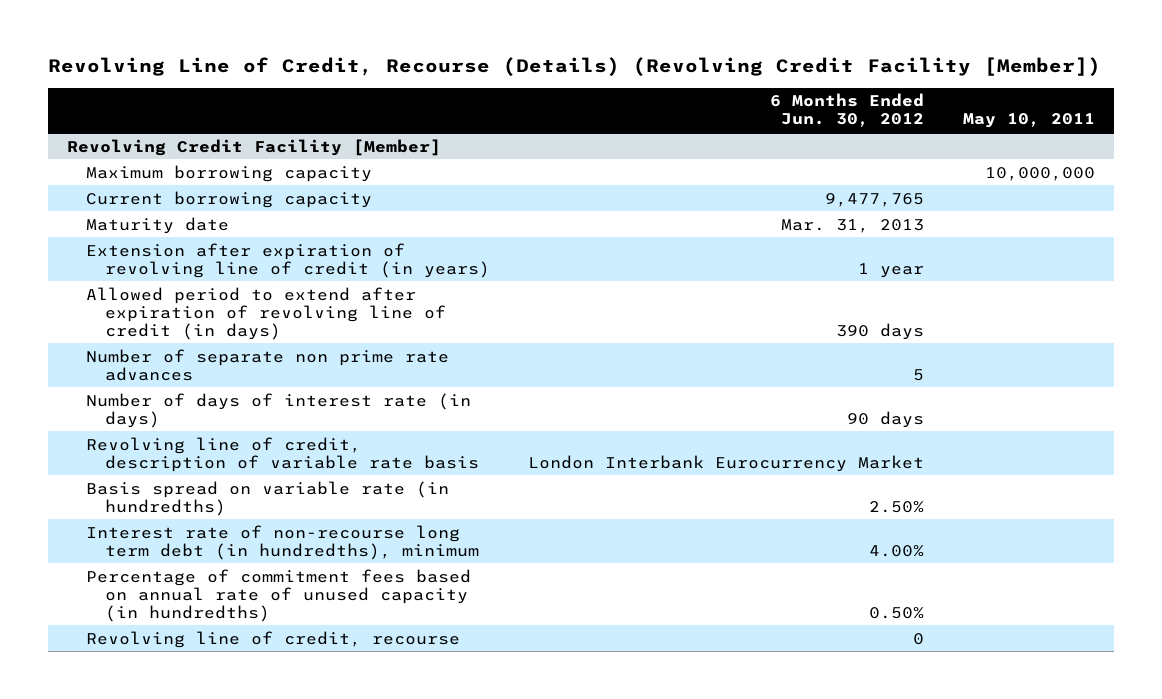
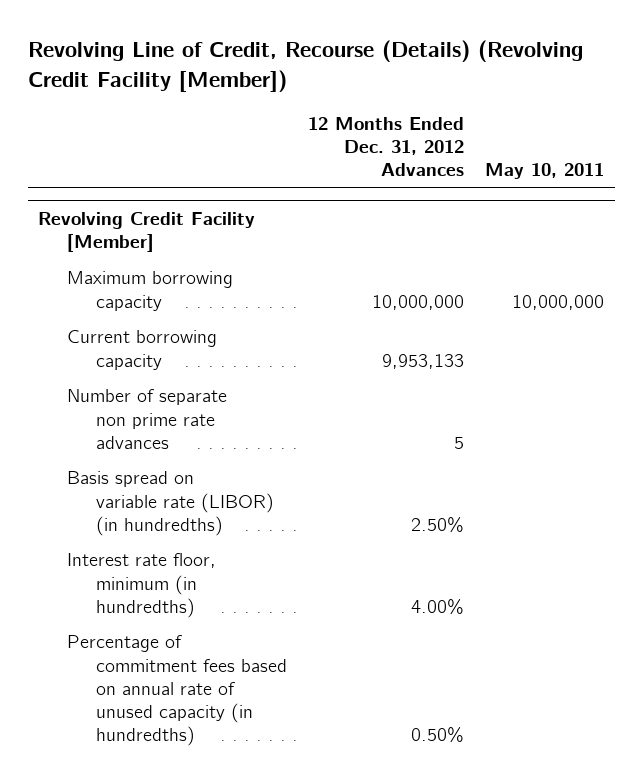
- | 6 Months Ended Jun. 30, 2012 | May 10, 2011
+ | 12 Months Ended Dec. 31, 2012 Advances | May 10, 2011
@ Revolving Credit Facility [Member]
- Maturity date | Mar. 31, 2013 |
- Extension after expiration of revolving line of credit (in years) | 1 year |
- Allowed period to extend after expiration of revolving line of credit (in days) | 390 days |
- Number of days of interest rate (in days) | 90 days |
- Revolving line of credit, description of variable rate basis | London Interbank Eurocurrency Market |
- Basis spread on variable rate (in hundredths) | 2.50% |
- Interest rate of non-recourse long term debt (in hundredths), minimum | 4.00% |
+ Basis spread on variable rate (LIBOR) (in hundredths) | 2.50% |
+ Interest rate floor, minimum (in hundredths) | 4.00% |
- Revolving line of credit, recourse | 0 |

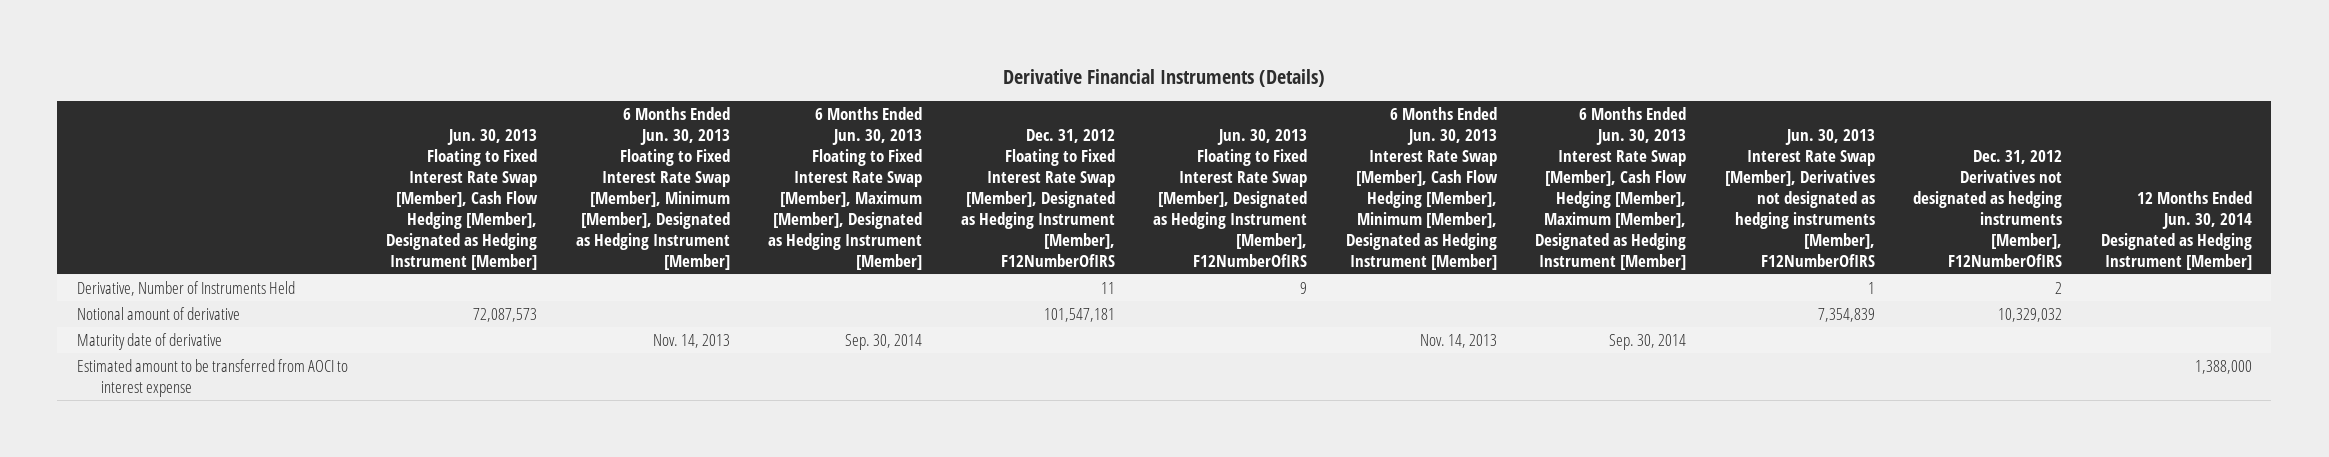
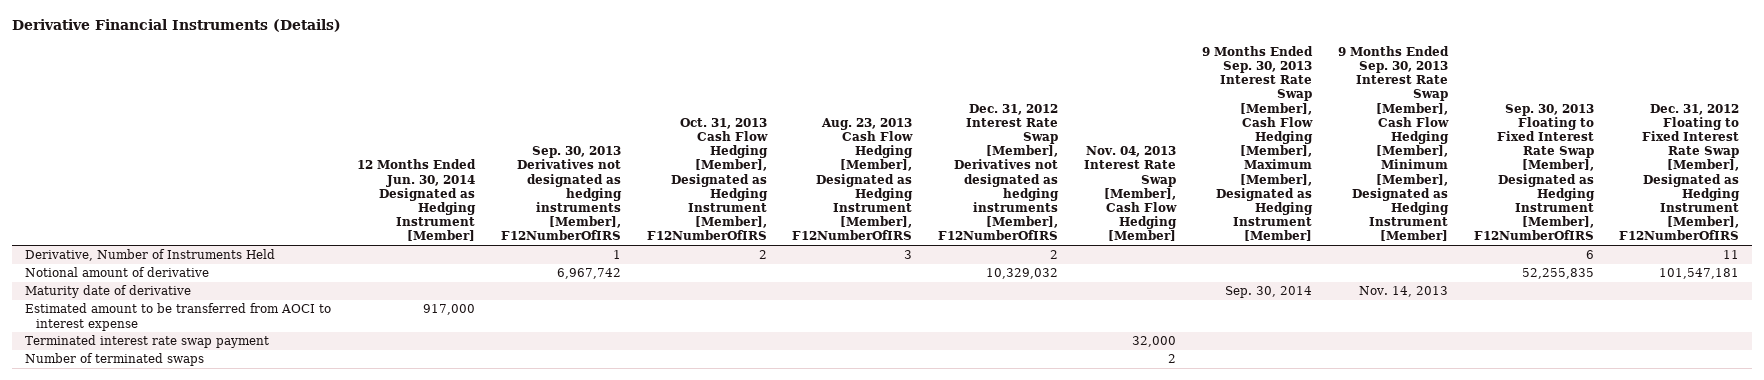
- | Jun. 30, 2013 Floating to Fixed Interest Rate Swap [Member], Cash Flow Hedging [Member], Designated as Hedging Instrument [Member] | 6 Months Ended Jun. 30, 2013 Floating to Fixed Interest Rate Swap [Member], Minimum [Member], Designated as Hedging Instrument [Member] | 6 Months Ended Jun. 30, 2013 Floating to Fixed Interest Rate Swap [Member], Maximum [Member], Designated as Hedging Instrument [Member] | Dec. 31, 2012 Floating to Fixed Interest Rate Swap [Member], Designated as Hedging Instrument [Member], F12NumberOfIRS | Jun. 30, 2013 Floating to Fixed Interest Rate Swap [Member], Designated as Hedging Instrument [Member], F12NumberOfIRS | 6 Months Ended Jun. 30, 2013 Interest Rate Swap [Member], Cash Flow Hedging [Member], Minimum [Member], Designated as Hedging Instrument [Member] | 6 Months Ended Jun. 30, 2013 Interest Rate Swap [Member], Cash Flow Hedging [Member], Maximum [Member], Designated as Hedging Instrument [Member] | Jun. 30, 2013 Interest Rate Swap [Member], Derivatives not designated as hedging instruments [Member], F12NumberOfIRS | Dec. 31, 2012 Derivatives not designated as hedging instruments [Member], F12NumberOfIRS | 12 Months Ended Jun. 30, 2014 Designated as Hedging Instrument [Member]
+ | 12 Months Ended Jun. 30, 2014 Designated as Hedging Instrument [Member] | Sep. 30, 2013 Derivatives not designated as hedging instruments [Member], F12NumberOfIRS | Oct. 31, 2013 Cash Flow Hedging [Member], Designated as Hedging Instrument [Member], F12NumberOfIRS | Aug. 23, 2013 Cash Flow Hedging [Member], Designated as Hedging Instrument [Member], F12NumberOfIRS | Dec. 31, 2012 Interest Rate Swap [Member], Derivatives not designated as hedging instruments [Member], F12NumberOfIRS | Nov. 04, 2013 Interest Rate Swap [Member], Cash Flow Hedging [Member] | 9 Months Ended Sep. 30, 2013 Interest Rate Swap [Member], Cash Flow Hedging [Member], Maximum [Member], Designated as Hedging Instrument [Member] | 9 Months Ended Sep. 30, 2013 Interest Rate Swap [Member], Cash Flow Hedging [Member], Minimum [Member], Designated as Hedging Instrument [Member] | Sep. 30, 2013 Floating to Fixed Interest Rate Swap [Member], Designated as Hedging Instrument [Member], F12NumberOfIRS | Dec. 31, 2012 Floating to Fixed Interest Rate Swap [Member], Designated as Hedging Instrument [Member], F12NumberOfIRS
- Estimated amount to be transferred from AOCI to interest expense | | | | | | | | | | 1,388,000
+ Estimated amount to be transferred from AOCI to interest expense | 917,000 | | | | | | | | |
+ Terminated interest rate swap payment | | | | | | 32,000 | | | |
+ Number of terminated swaps | | | | | | 2 | | | |

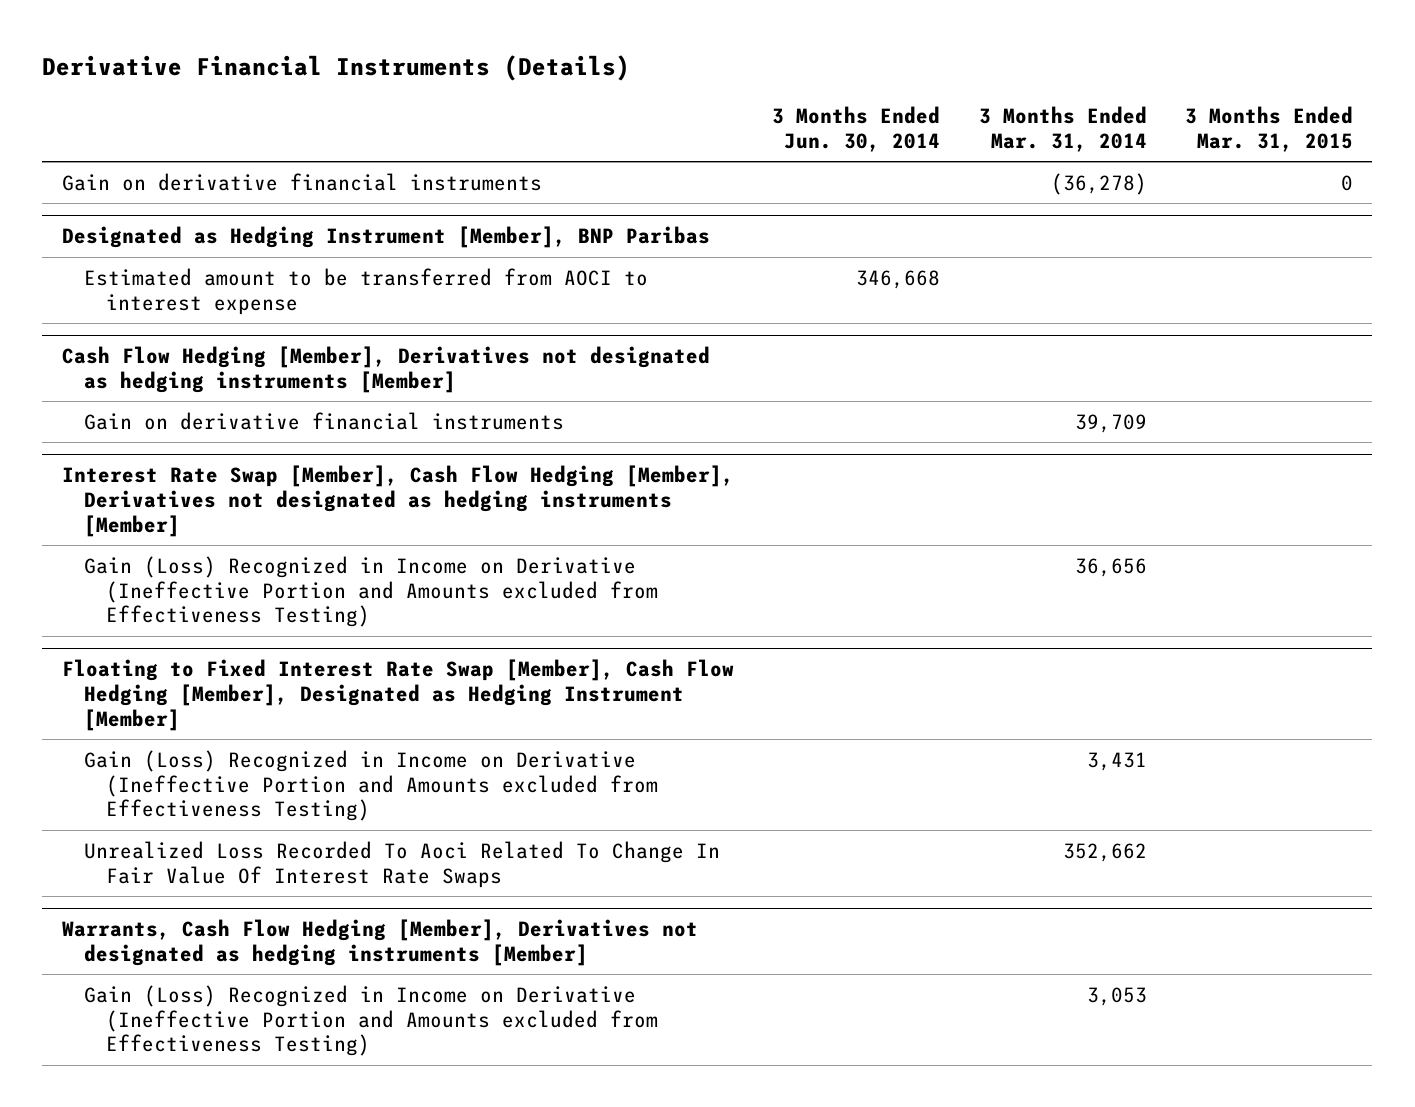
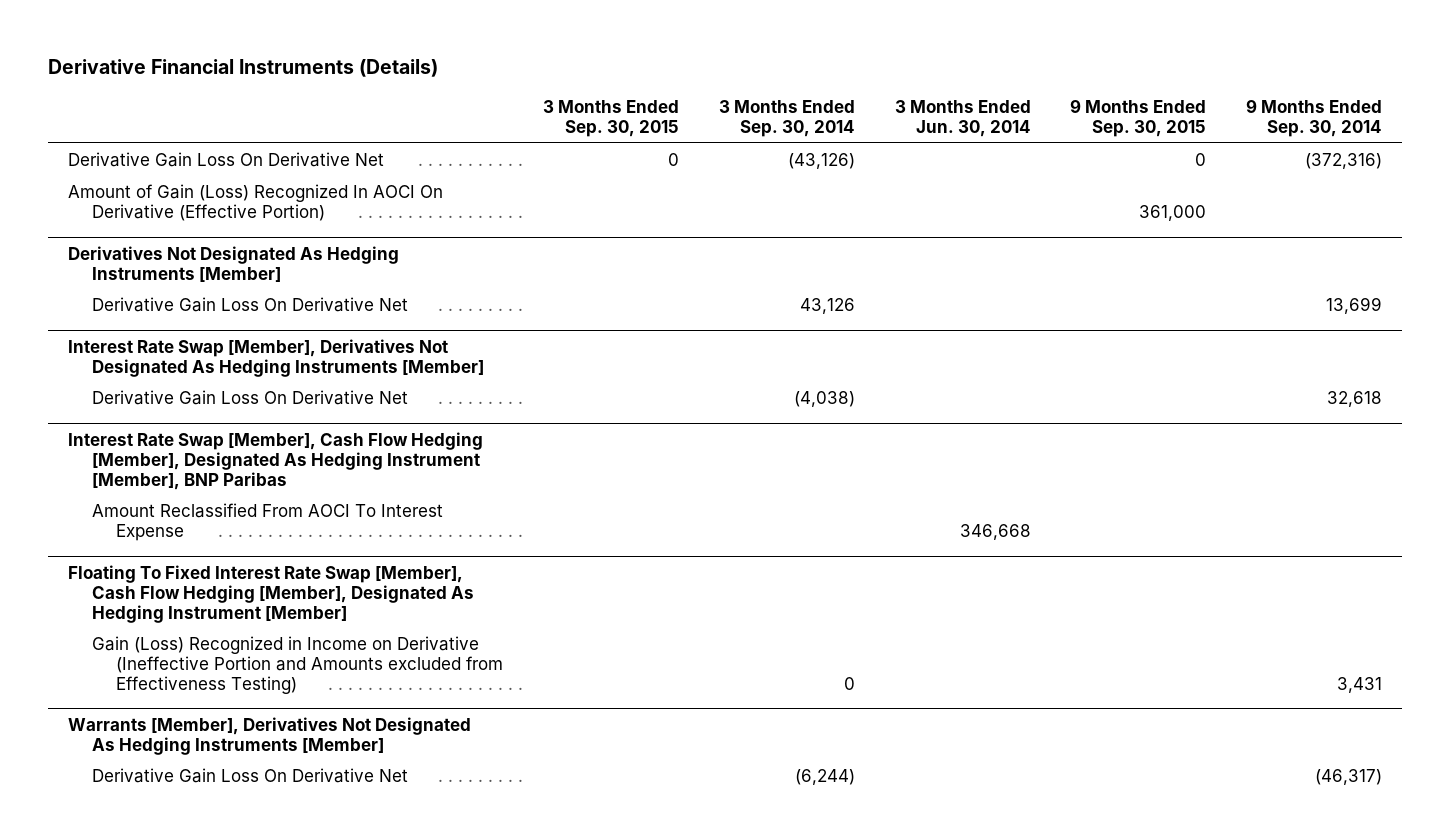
- | 3 Months Ended Jun. 30, 2014 | 3 Months Ended Mar. 31, 2014 | 3 Months Ended Mar. 31, 2015
+ | 3 Months Ended Sep. 30, 2015 | 3 Months Ended Sep. 30, 2014 | 3 Months Ended Jun. 30, 2014 | 9 Months Ended Sep. 30, 2015 | 9 Months Ended Sep. 30, 2014
- Gain on derivative financial instruments | | (36,278) | 0
- Designated as Hedging Instrument [Member], BNP Paribas
- Estimated amount to be transferred from AOCI to interest expense | 346,668 | |
- Cash Flow Hedging [Member], Derivatives not designated as hedging instruments [Member]
- Gain on derivative financial instruments | | 39,709 |
- Interest Rate Swap [Member], Cash Flow Hedging [Member], Derivatives not designated as hedging instruments [Member]
- Gain (Loss) Recognized in Income on Derivative (Ineffective Portion and Amounts excluded from Effectiveness Testing) | | 36,656 |
- Floating to Fixed Interest Rate Swap [Member], Cash Flow Hedging [Member], Designated as Hedging Instrument [Member]
+ Derivative Gain Loss On Derivative Net | 0 | (43,126) | | 0 | (372,316)
+ Amount of Gain (Loss) Recognized In AOCI On Derivative (Effective Portion) | | | | 361,000 |
+ Derivatives Not Designated As Hedging Instruments [Member]
+ Derivative Gain Loss On Derivative Net | | 43,126 | | | 13,699
+ Interest Rate Swap [Member], Derivatives Not Designated As Hedging Instruments [Member]
+ Derivative Gain Loss On Derivative Net | | (4,038) | | | 32,618
+ Interest Rate Swap [Member], Cash Flow Hedging [Member], Designated As Hedging Instrument [Member], BNP Paribas
+ Amount Reclassified From AOCI To Interest Expense | | | 346,668 | |
+ Floating To Fixed Interest Rate Swap [Member], Cash Flow Hedging [Member], Designated As Hedging Instrument [Member]
- Unrealized Loss Recorded To Aoci Related To Change In Fair Value Of Interest Rate Swaps | | 352,662 |
- Warrants, Cash Flow Hedging [Member], Derivatives not designated as hedging instruments [Member]
- Gain (Loss) Recognized in Income on Derivative (Ineffective Portion and Amounts excluded from Effectiveness Testing) | | 3,053 |
+ Warrants [Member], Derivatives Not Designated As Hedging Instruments [Member]
+ Derivative Gain Loss On Derivative Net | | (6,244) | | | (46,317)

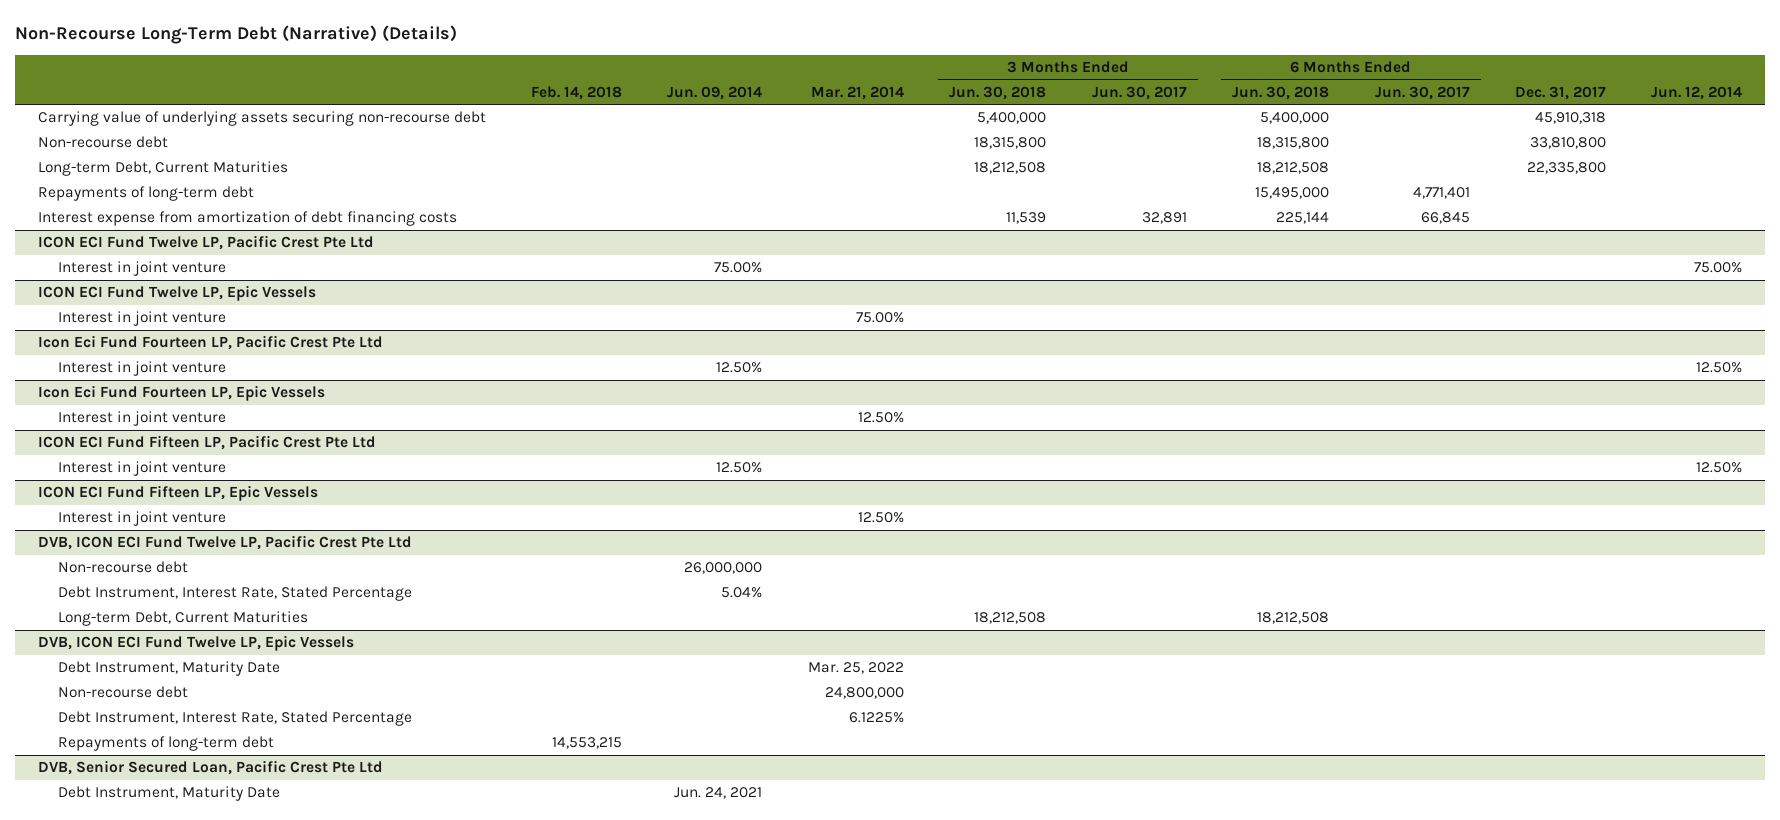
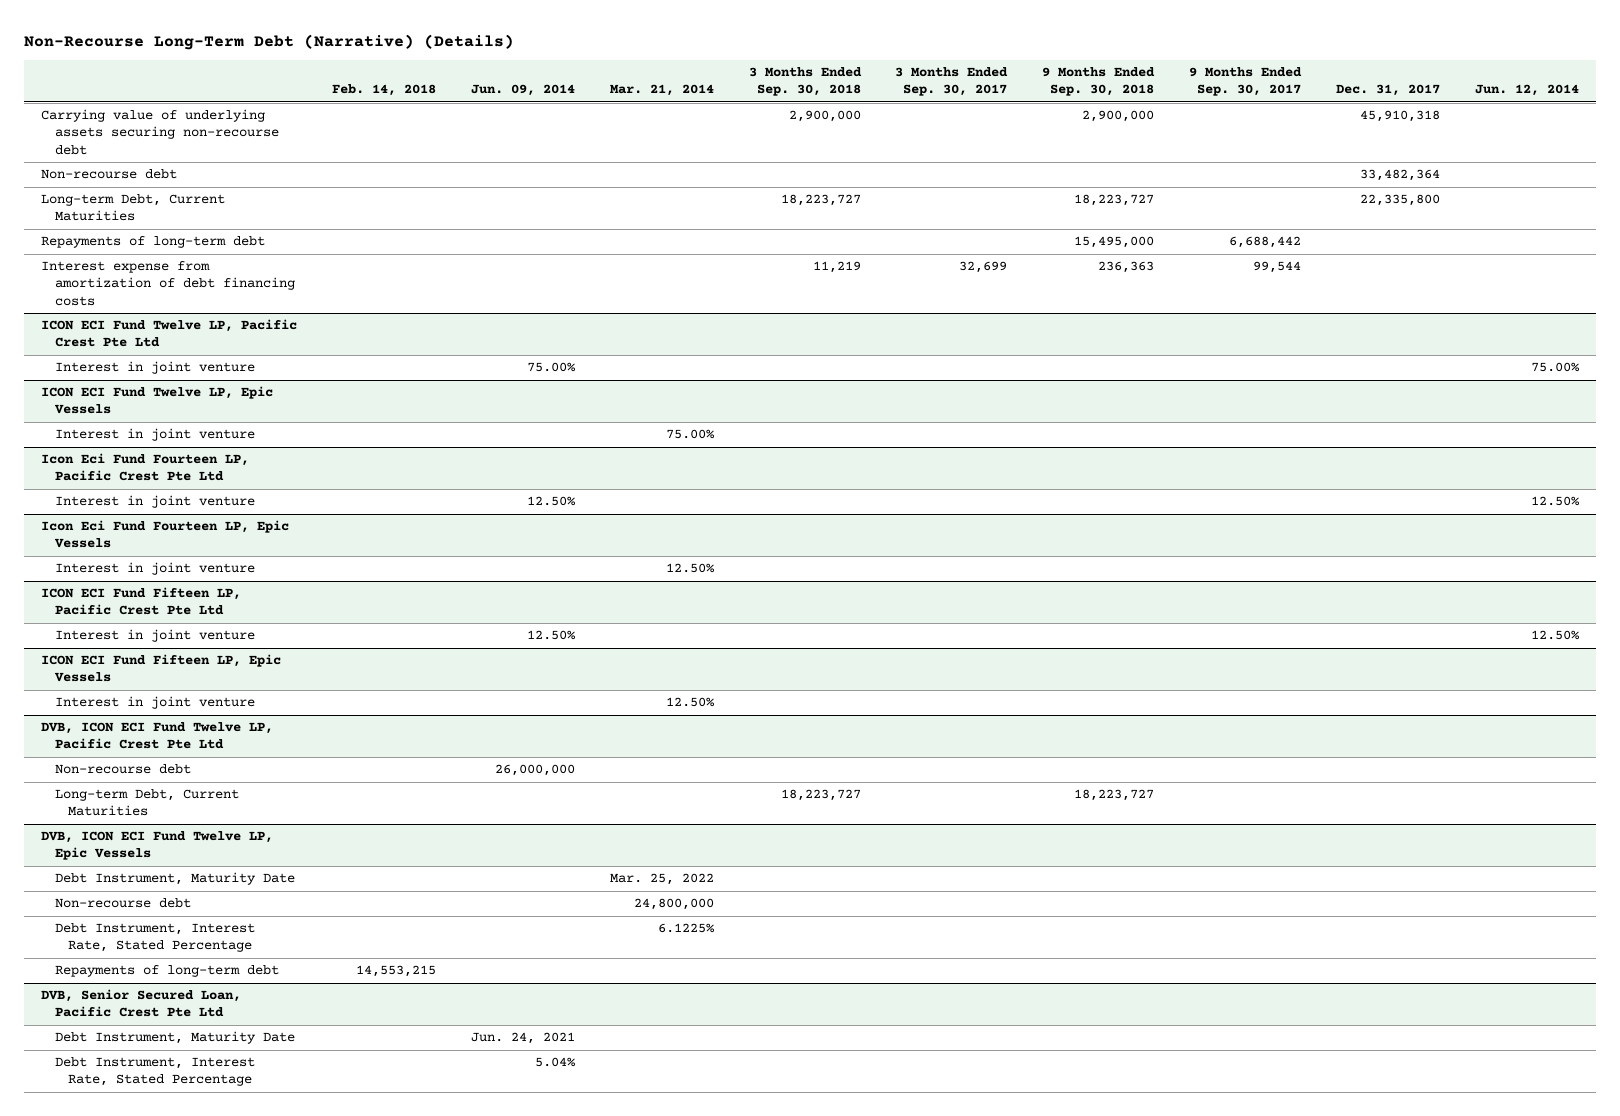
- | Feb. 14, 2018 | Jun. 09, 2014 | Mar. 21, 2014 | 3 Months Ended Jun. 30, 2018 | 3 Months Ended Jun. 30, 2017 | 6 Months Ended Jun. 30, 2018 | 6 Months Ended Jun. 30, 2017 | Dec. 31, 2017 | Jun. 12, 2014
+ | Feb. 14, 2018 | Jun. 09, 2014 | Mar. 21, 2014 | 3 Months Ended Sep. 30, 2018 | 3 Months Ended Sep. 30, 2017 | 9 Months Ended Sep. 30, 2018 | 9 Months Ended Sep. 30, 2017 | Dec. 31, 2017 | Jun. 12, 2014
- Non-recourse debt | | | | 18,315,800 | | 18,315,800 | | 33,810,800 |
+ Non-recourse debt | | | | | | | | 33,482,364 |
@ DVB, ICON ECI Fund Twelve LP, Pacific Crest Pte Ltd
- Debt Instrument, Interest Rate, Stated Percentage | | 5.04% | | | | | | |
@ DVB, Senior Secured Loan, Pacific Crest Pte Ltd
+ Debt Instrument, Interest Rate, Stated Percentage | | 5.04% | | | | | | |

